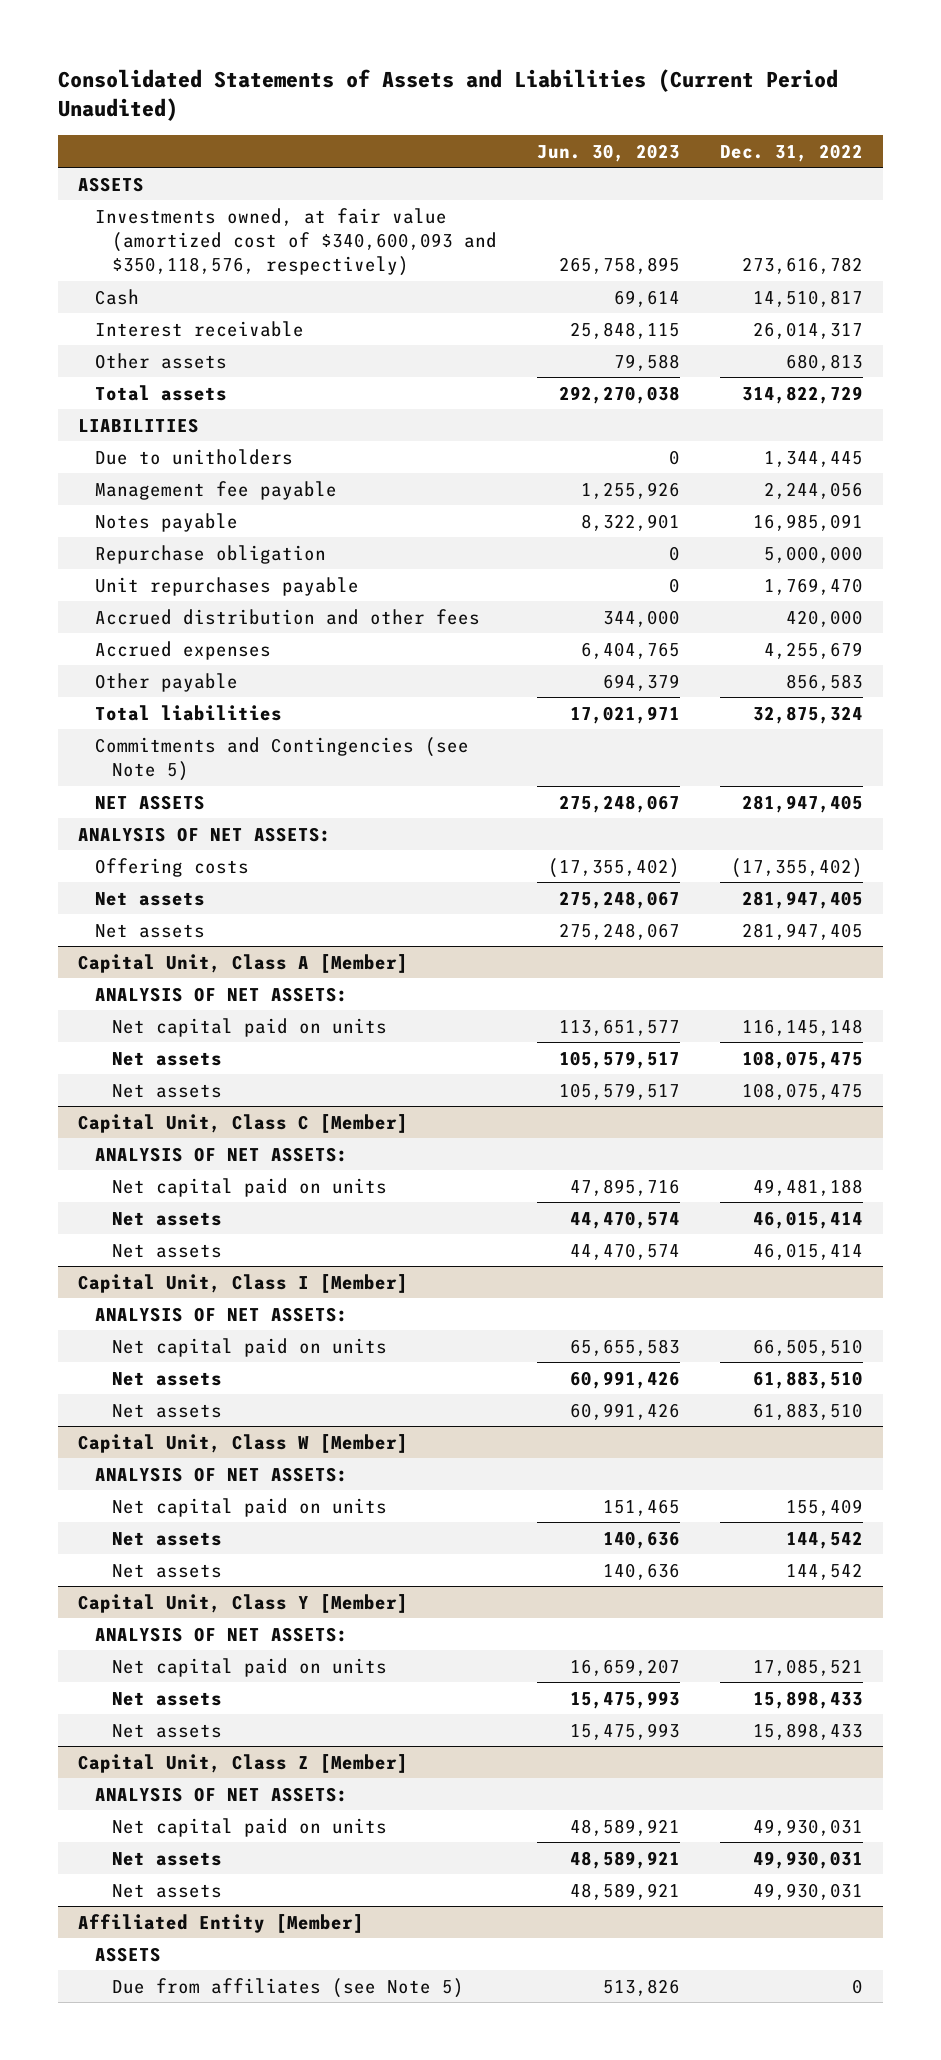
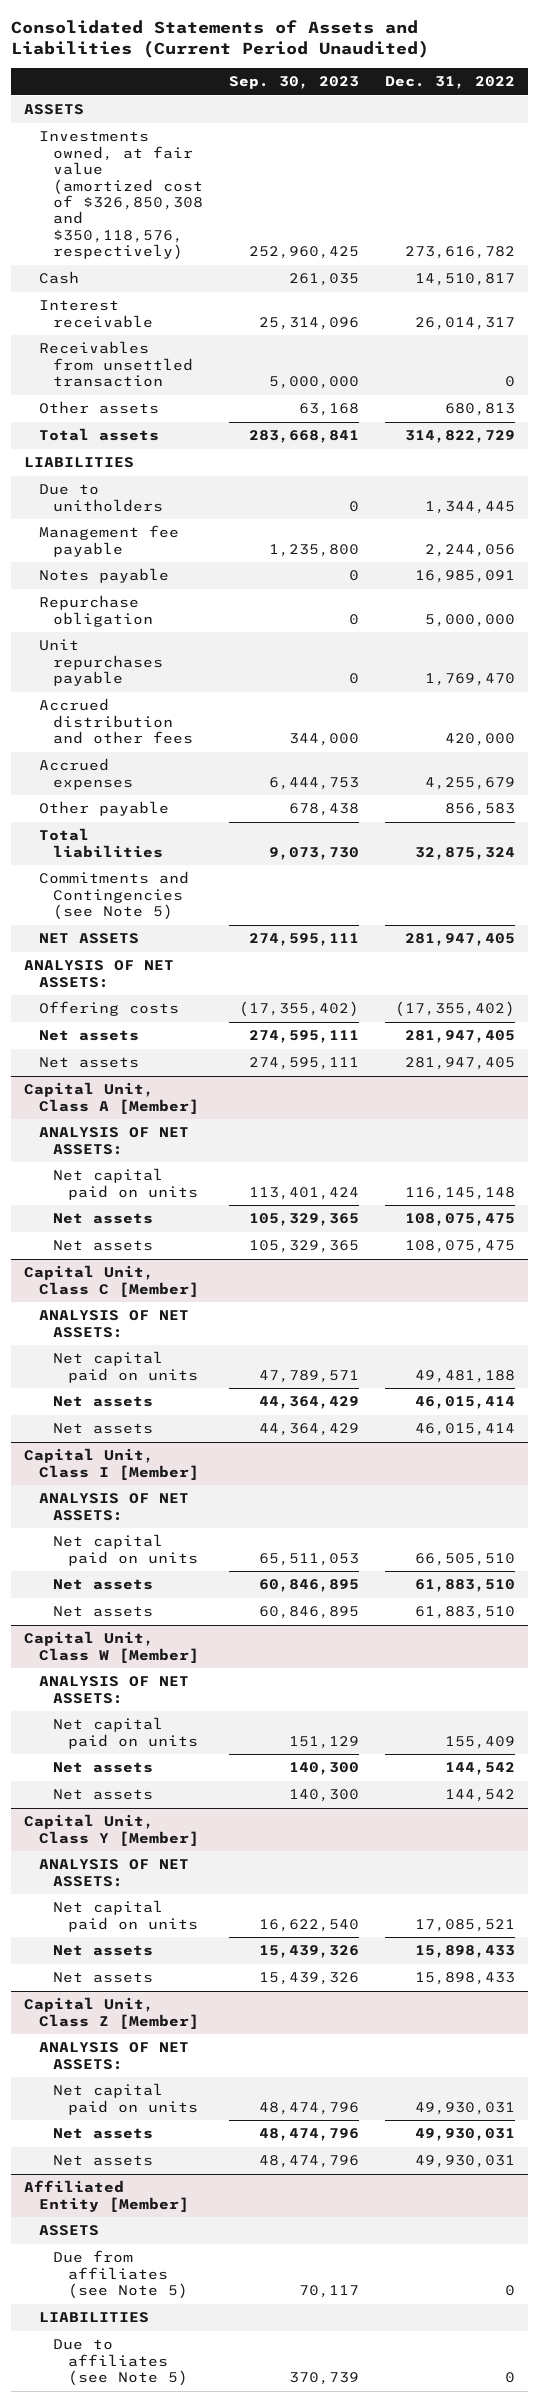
- | Jun. 30, 2023 | Dec. 31, 2022
+ | Sep. 30, 2023 | Dec. 31, 2022
- Investments owned, at fair value (amortized cost of $340,600,093 and $350,118,576, respectively) | 265,758,895 | 273,616,782
+ Investments owned, at fair value (amortized cost of $326,850,308 and $350,118,576, respectively) | 252,960,425 | 273,616,782
+ Receivables from unsettled transaction | 5,000,000 | 0
@ Affiliated Entity [Member]
+ LIABILITIES
+ Due to affiliates (see Note 5) | 370,739 | 0

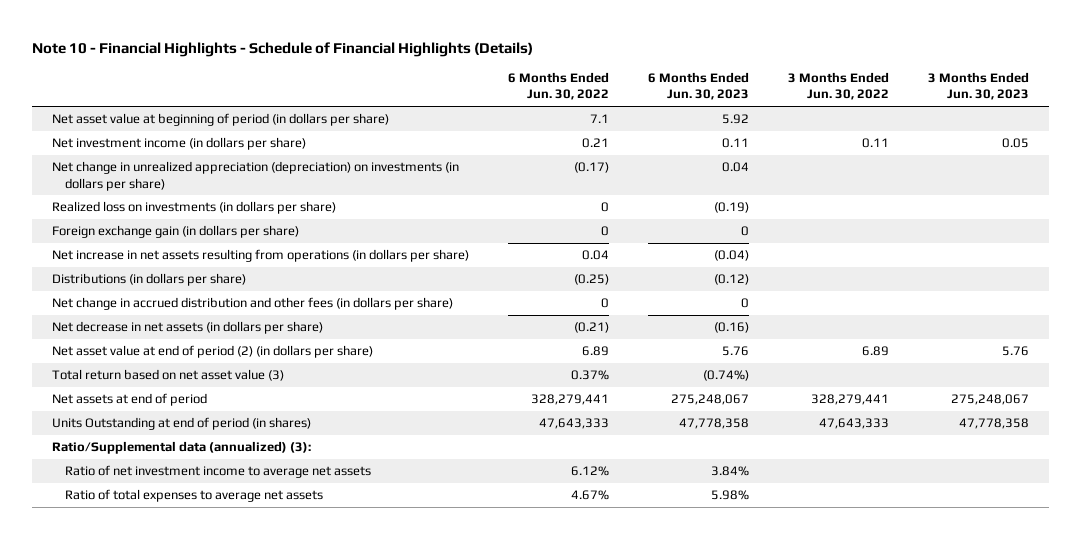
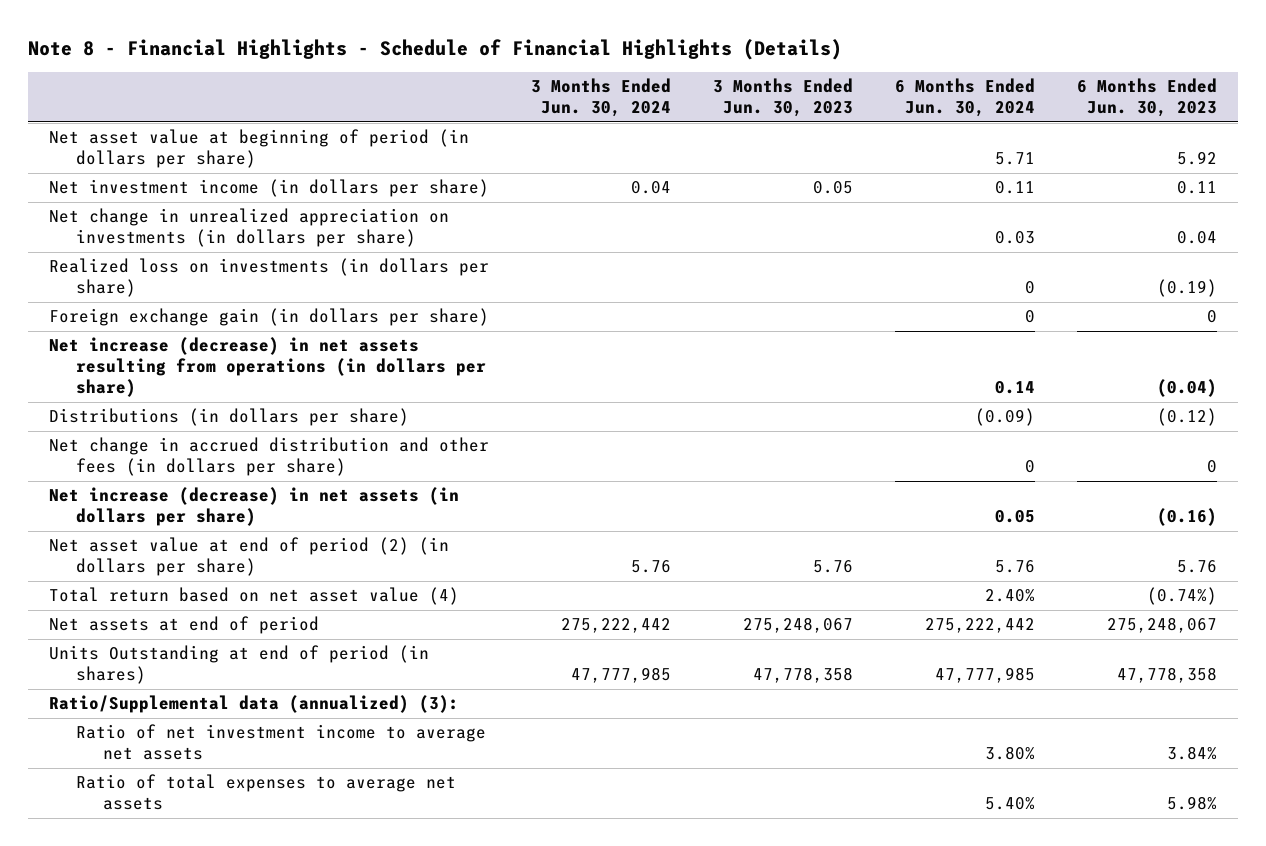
- Note 10 - Financial Highlights - Schedule of Financial Highlights (Details)
+ Note 8 - Financial Highlights - Schedule of Financial Highlights (Details)
- | 6 Months Ended Jun. 30, 2022 | 6 Months Ended Jun. 30, 2023 | 3 Months Ended Jun. 30, 2022 | 3 Months Ended Jun. 30, 2023
+ | 3 Months Ended Jun. 30, 2024 | 3 Months Ended Jun. 30, 2023 | 6 Months Ended Jun. 30, 2024 | 6 Months Ended Jun. 30, 2023
- Net change in unrealized appreciation (depreciation) on investments (in dollars per share) | (0.17) | 0.04 | |
+ Net change in unrealized appreciation on investments (in dollars per share) | | | 0.03 | 0.04
- Net increase in net assets resulting from operations (in dollars per share) | 0.04 | (0.04) | |
+ Net increase (decrease) in net assets resulting from operations (in dollars per share) | | | 0.14 | (0.04)
- Net decrease in net assets (in dollars per share) | (0.21) | (0.16) | |
+ Net increase (decrease) in net assets (in dollars per share) | | | 0.05 | (0.16)
- Total return based on net asset value (3) | 0.37% | (0.74%) | |
+ Total return based on net asset value (4) | | | 2.40% | (0.74%)

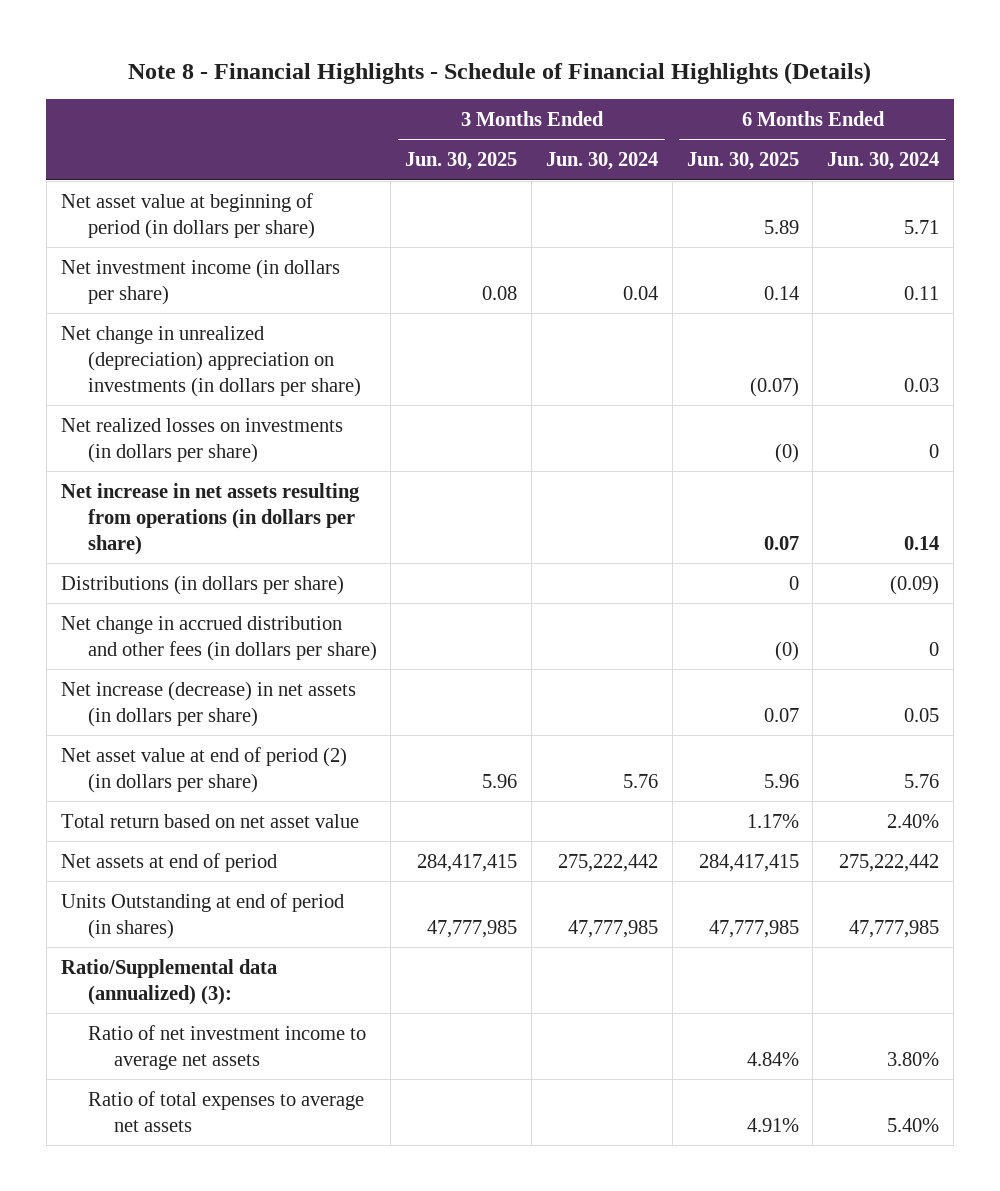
- | 3 Months Ended Jun. 30, 2024 | 3 Months Ended Jun. 30, 2023 | 6 Months Ended Jun. 30, 2024 | 6 Months Ended Jun. 30, 2023
+ | 3 Months Ended Jun. 30, 2025 | 3 Months Ended Jun. 30, 2024 | 6 Months Ended Jun. 30, 2025 | 6 Months Ended Jun. 30, 2024
- Net change in unrealized appreciation on investments (in dollars per share) | | | 0.03 | 0.04
- Realized loss on investments (in dollars per share) | | | 0 | (0.19)
- Foreign exchange gain (in dollars per share) | | | 0 | 0
- Net increase (decrease) in net assets resulting from operations (in dollars per share) | | | 0.14 | (0.04)
+ Net change in unrealized (depreciation) appreciation on investments (in dollars per share) | | | (0.07) | 0.03
+ Net realized losses on investments (in dollars per share) | | | (0) | 0
+ Net increase in net assets resulting from operations (in dollars per share) | | | 0.07 | 0.14
- Total return based on net asset value (4) | | | 2.40% | (0.74%)
+ Total return based on net asset value | | | 1.17% | 2.40%

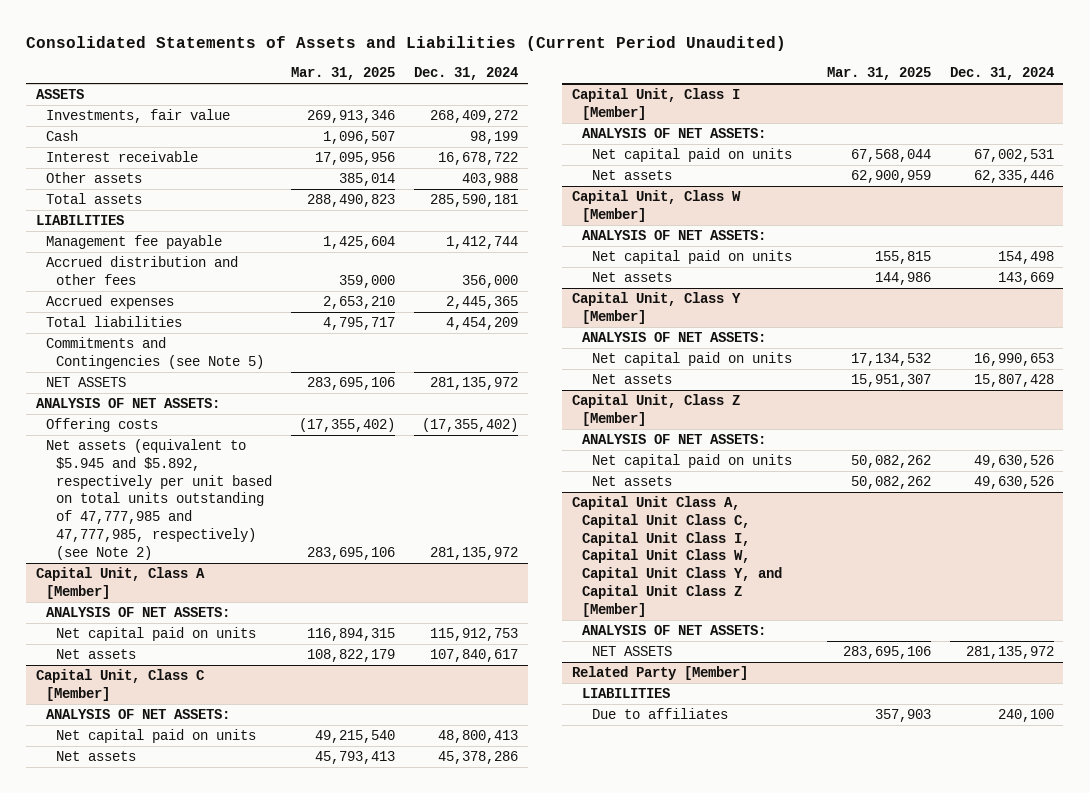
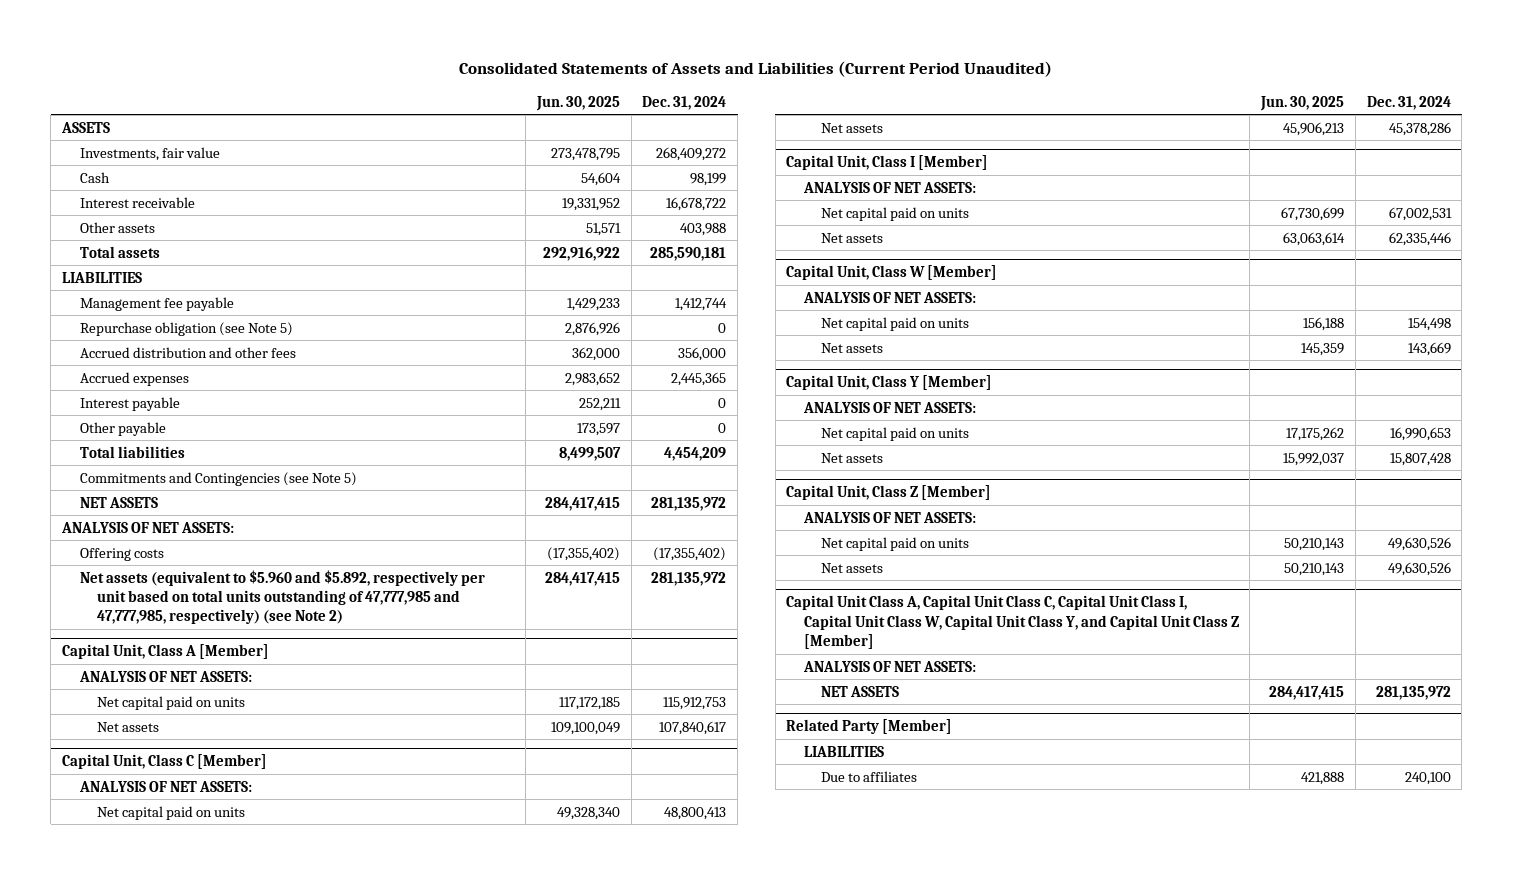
- | Mar. 31, 2025 | Dec. 31, 2024
+ | Jun. 30, 2025 | Dec. 31, 2024
+ Repurchase obligation (see Note 5) | 2,876,926 | 0
+ Interest payable | 252,211 | 0
+ Other payable | 173,597 | 0
- Net assets (equivalent to $5.945 and $5.892, respectively per unit based on total units outstanding of 47,777,985 and 47,777,985, respectively) (see Note 2) | 283,695,106 | 281,135,972
+ Net assets (equivalent to $5.960 and $5.892, respectively per unit based on total units outstanding of 47,777,985 and 47,777,985, respectively) (see Note 2) | 284,417,415 | 281,135,972

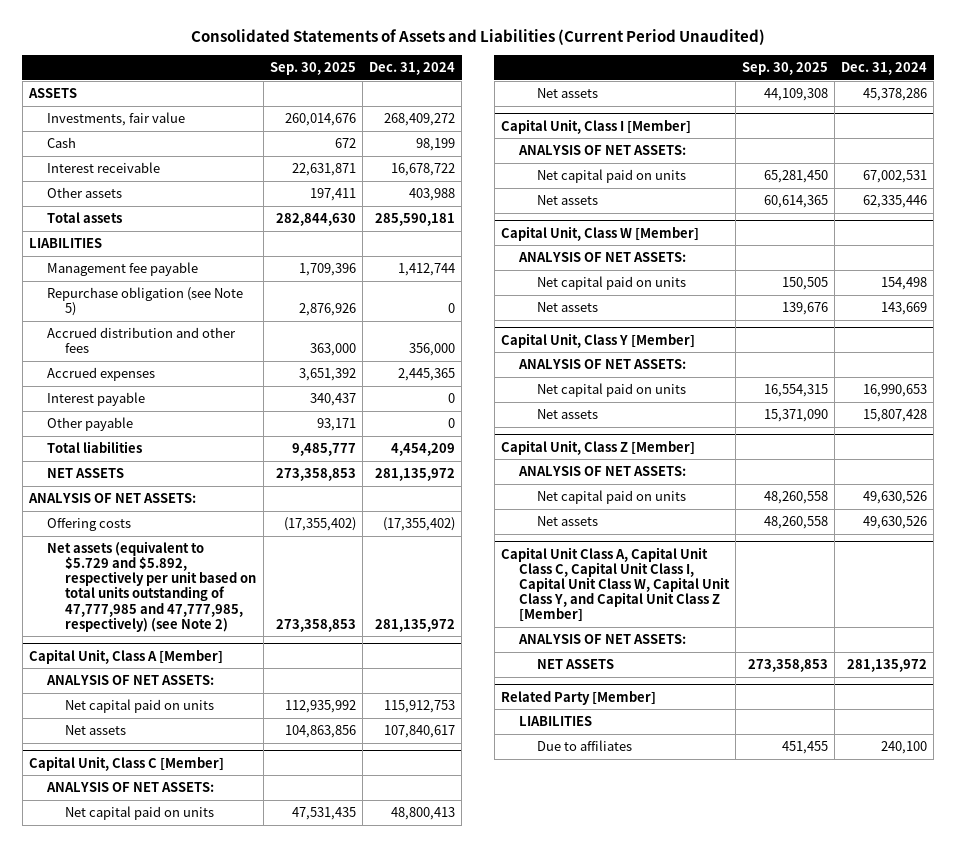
- | Jun. 30, 2025 | Dec. 31, 2024
+ | Sep. 30, 2025 | Dec. 31, 2024
- Commitments and Contingencies (see Note 5)
- Net assets (equivalent to $5.960 and $5.892, respectively per unit based on total units outstanding of 47,777,985 and 47,777,985, respectively) (see Note 2) | 284,417,415 | 281,135,972
+ Net assets (equivalent to $5.729 and $5.892, respectively per unit based on total units outstanding of 47,777,985 and 47,777,985, respectively) (see Note 2) | 273,358,853 | 281,135,972

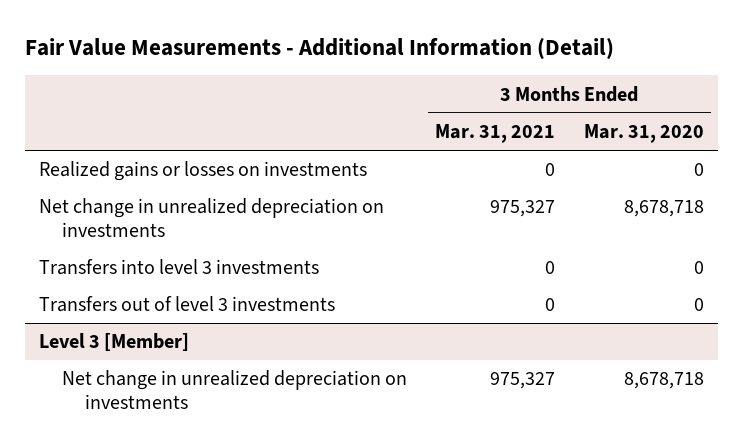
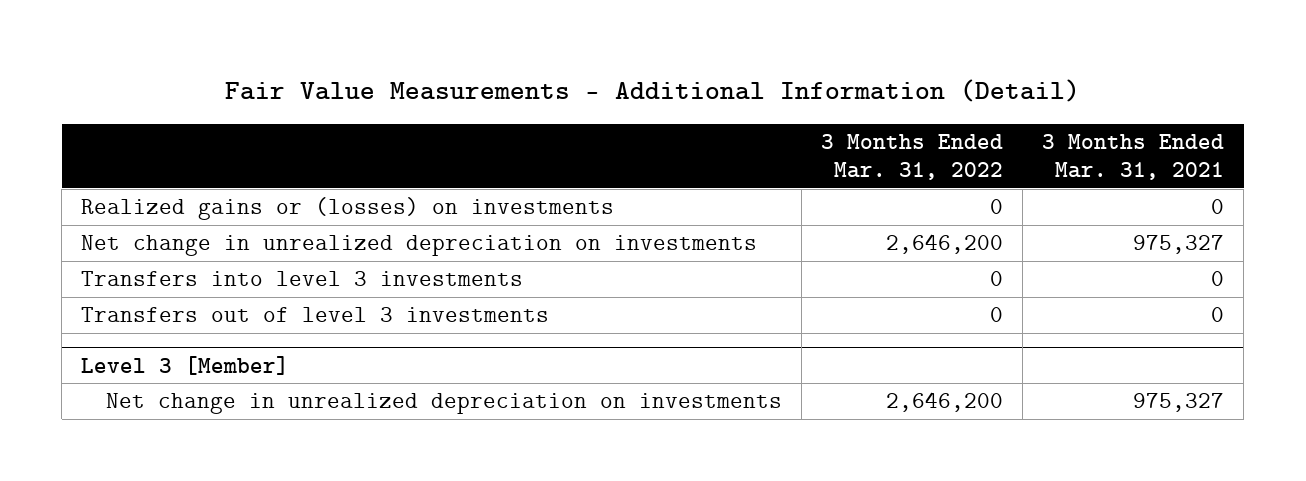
- | 3 Months Ended Mar. 31, 2021 | 3 Months Ended Mar. 31, 2020
+ | 3 Months Ended Mar. 31, 2022 | 3 Months Ended Mar. 31, 2021
- Realized gains or losses on investments | 0 | 0
+ Realized gains or (losses) on investments | 0 | 0

